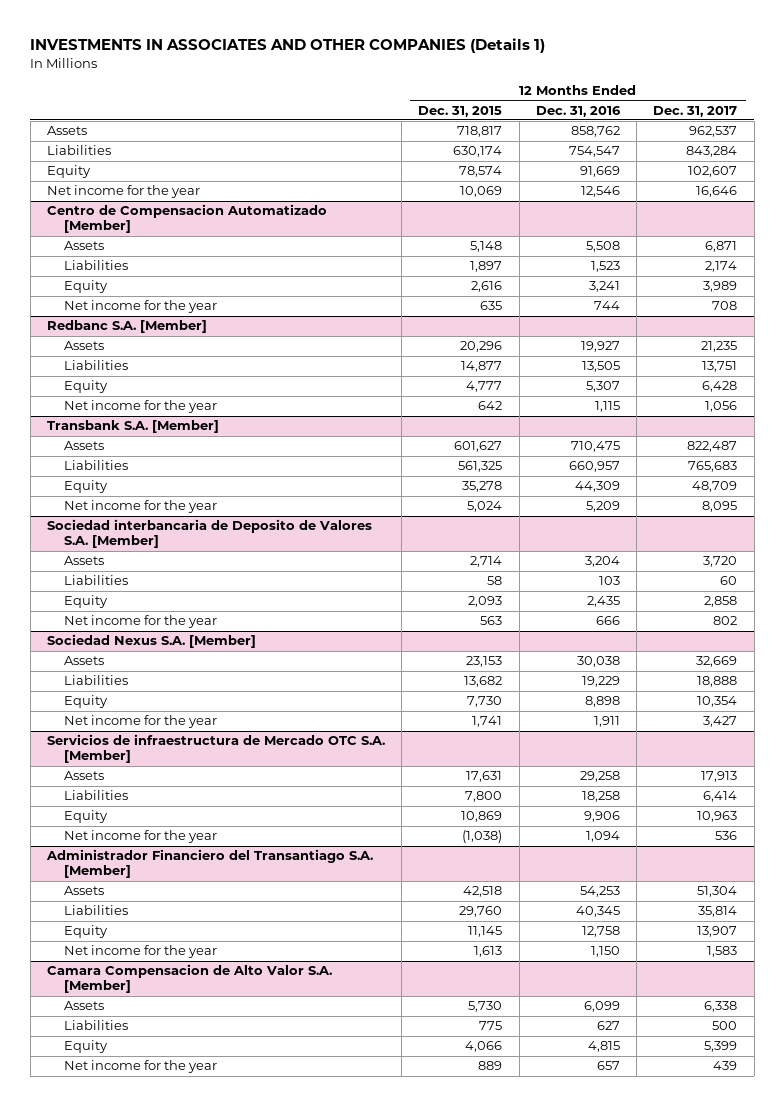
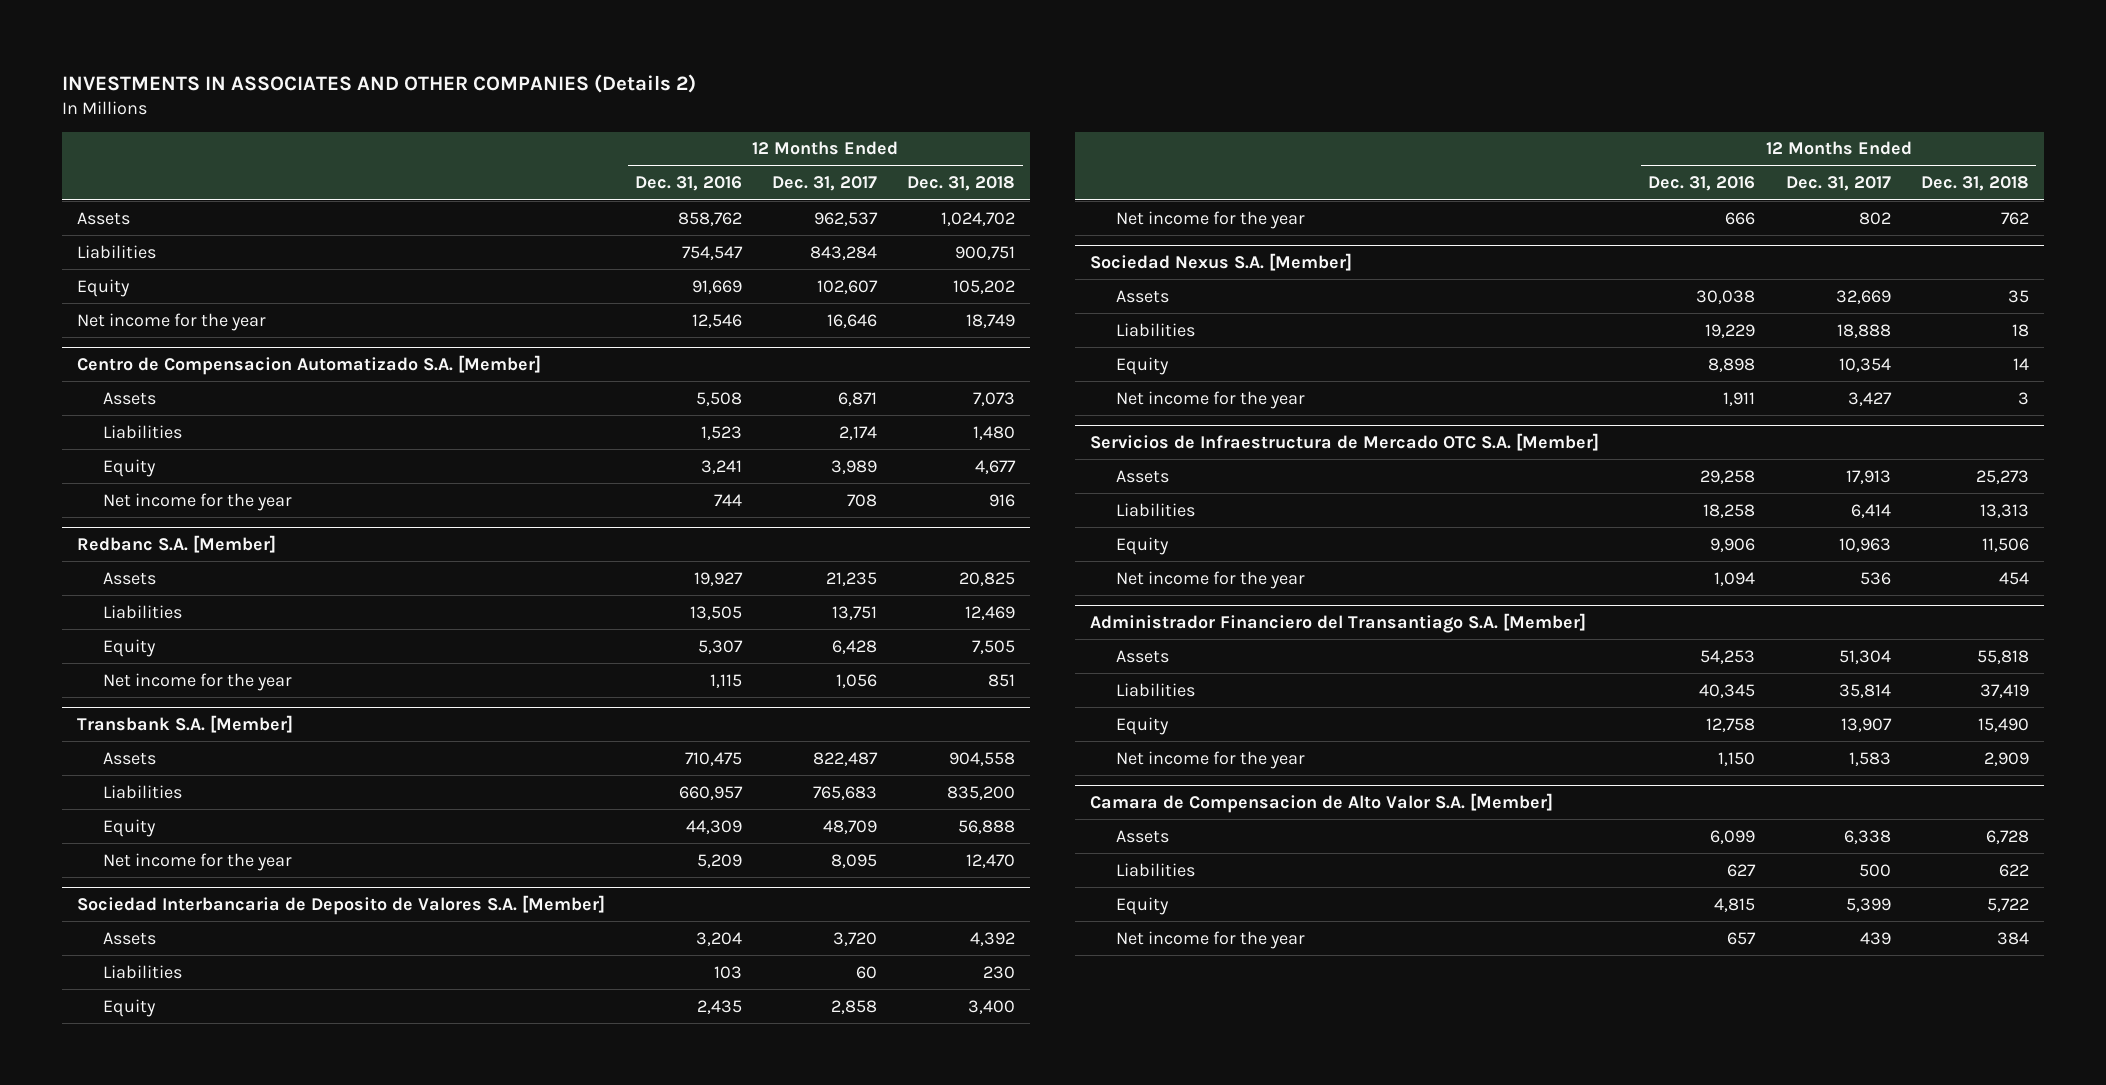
- INVESTMENTS IN ASSOCIATES AND OTHER COMPANIES (Details 1)
+ INVESTMENTS IN ASSOCIATES AND OTHER COMPANIES (Details 2)
- | 12 Months Ended Dec. 31, 2015 | 12 Months Ended Dec. 31, 2016 | 12 Months Ended Dec. 31, 2017
+ | 12 Months Ended Dec. 31, 2016 | 12 Months Ended Dec. 31, 2017 | 12 Months Ended Dec. 31, 2018
- Centro de Compensacion Automatizado [Member]
+ Centro de Compensacion Automatizado S.A. [Member]
- Sociedad interbancaria de Deposito de Valores S.A. [Member]
+ Sociedad Interbancaria de Deposito de Valores S.A. [Member]
- Servicios de infraestructura de Mercado OTC S.A. [Member]
+ Servicios de Infraestructura de Mercado OTC S.A. [Member]
- Camara Compensacion de Alto Valor S.A. [Member]
+ Camara de Compensacion de Alto Valor S.A. [Member]

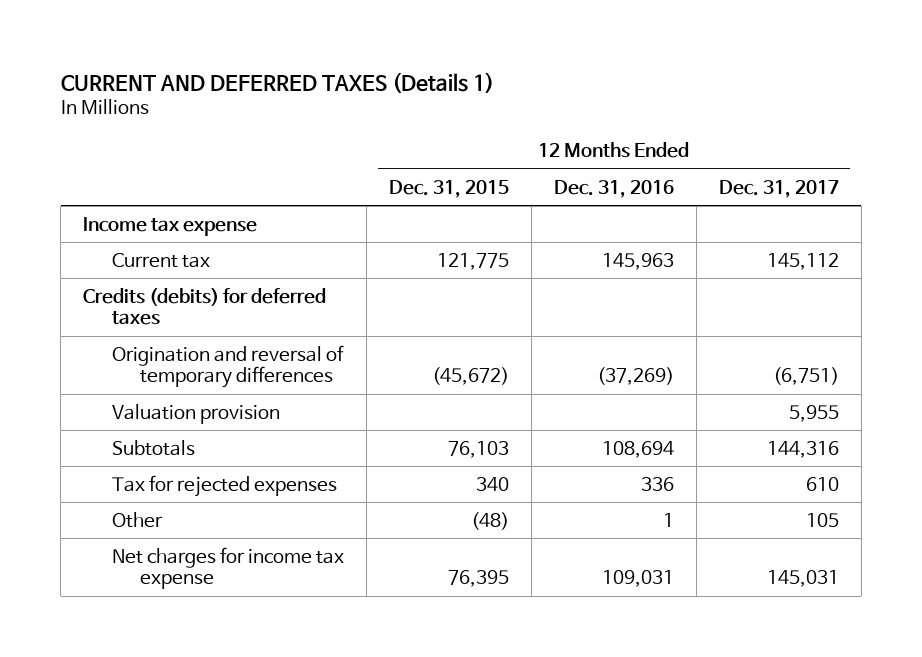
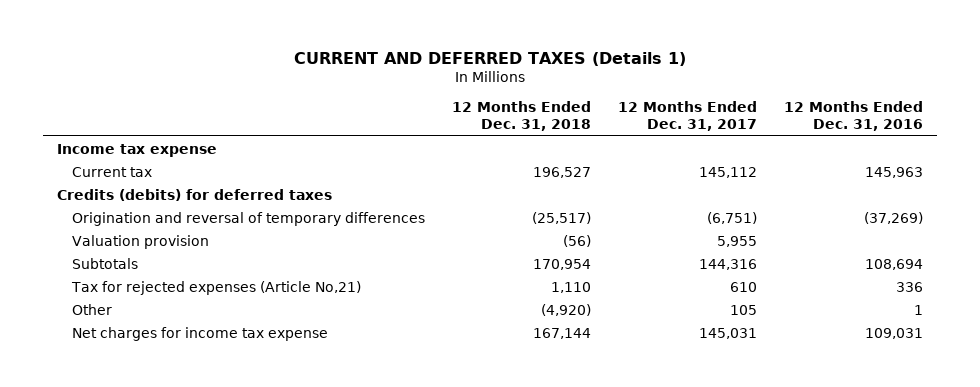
- | 12 Months Ended Dec. 31, 2015 | 12 Months Ended Dec. 31, 2016 | 12 Months Ended Dec. 31, 2017
+ | 12 Months Ended Dec. 31, 2018 | 12 Months Ended Dec. 31, 2017 | 12 Months Ended Dec. 31, 2016
- Tax for rejected expenses | 340 | 336 | 610
+ Tax for rejected expenses (Article No,21) | 1,110 | 610 | 336

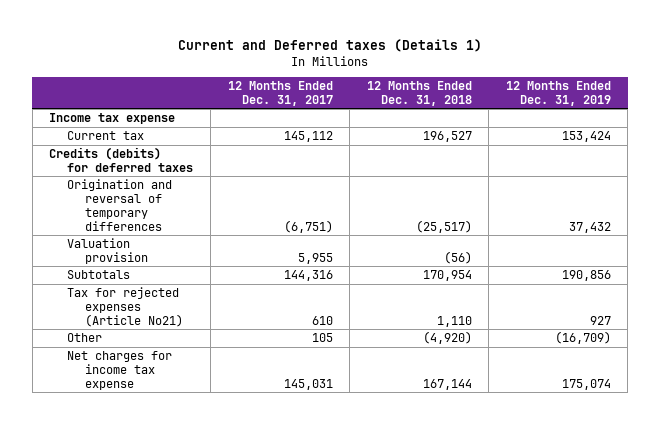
- CURRENT AND DEFERRED TAXES (Details 1)
+ Current and Deferred taxes (Details 1)
- | 12 Months Ended Dec. 31, 2018 | 12 Months Ended Dec. 31, 2017 | 12 Months Ended Dec. 31, 2016
+ | 12 Months Ended Dec. 31, 2017 | 12 Months Ended Dec. 31, 2018 | 12 Months Ended Dec. 31, 2019
- Tax for rejected expenses (Article No,21) | 1,110 | 610 | 336
+ Tax for rejected expenses (Article No21) | 610 | 1,110 | 927

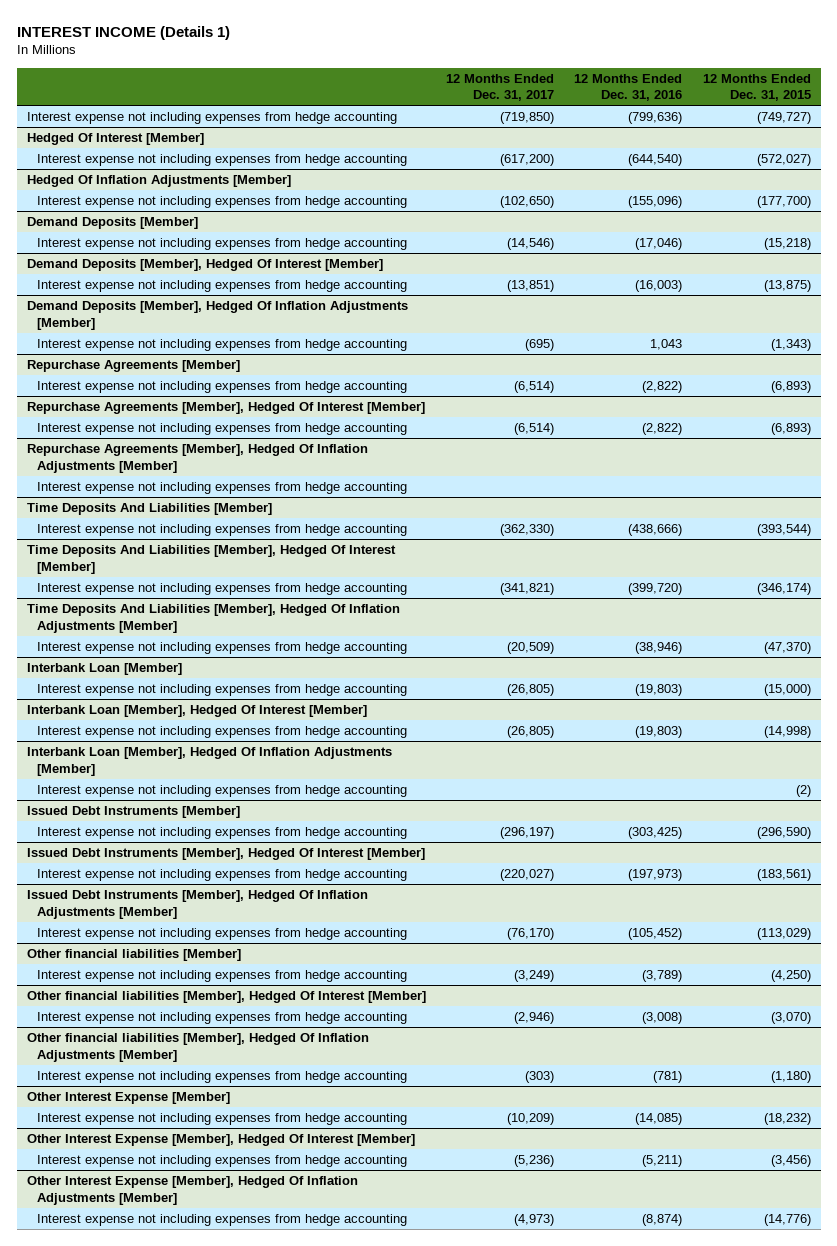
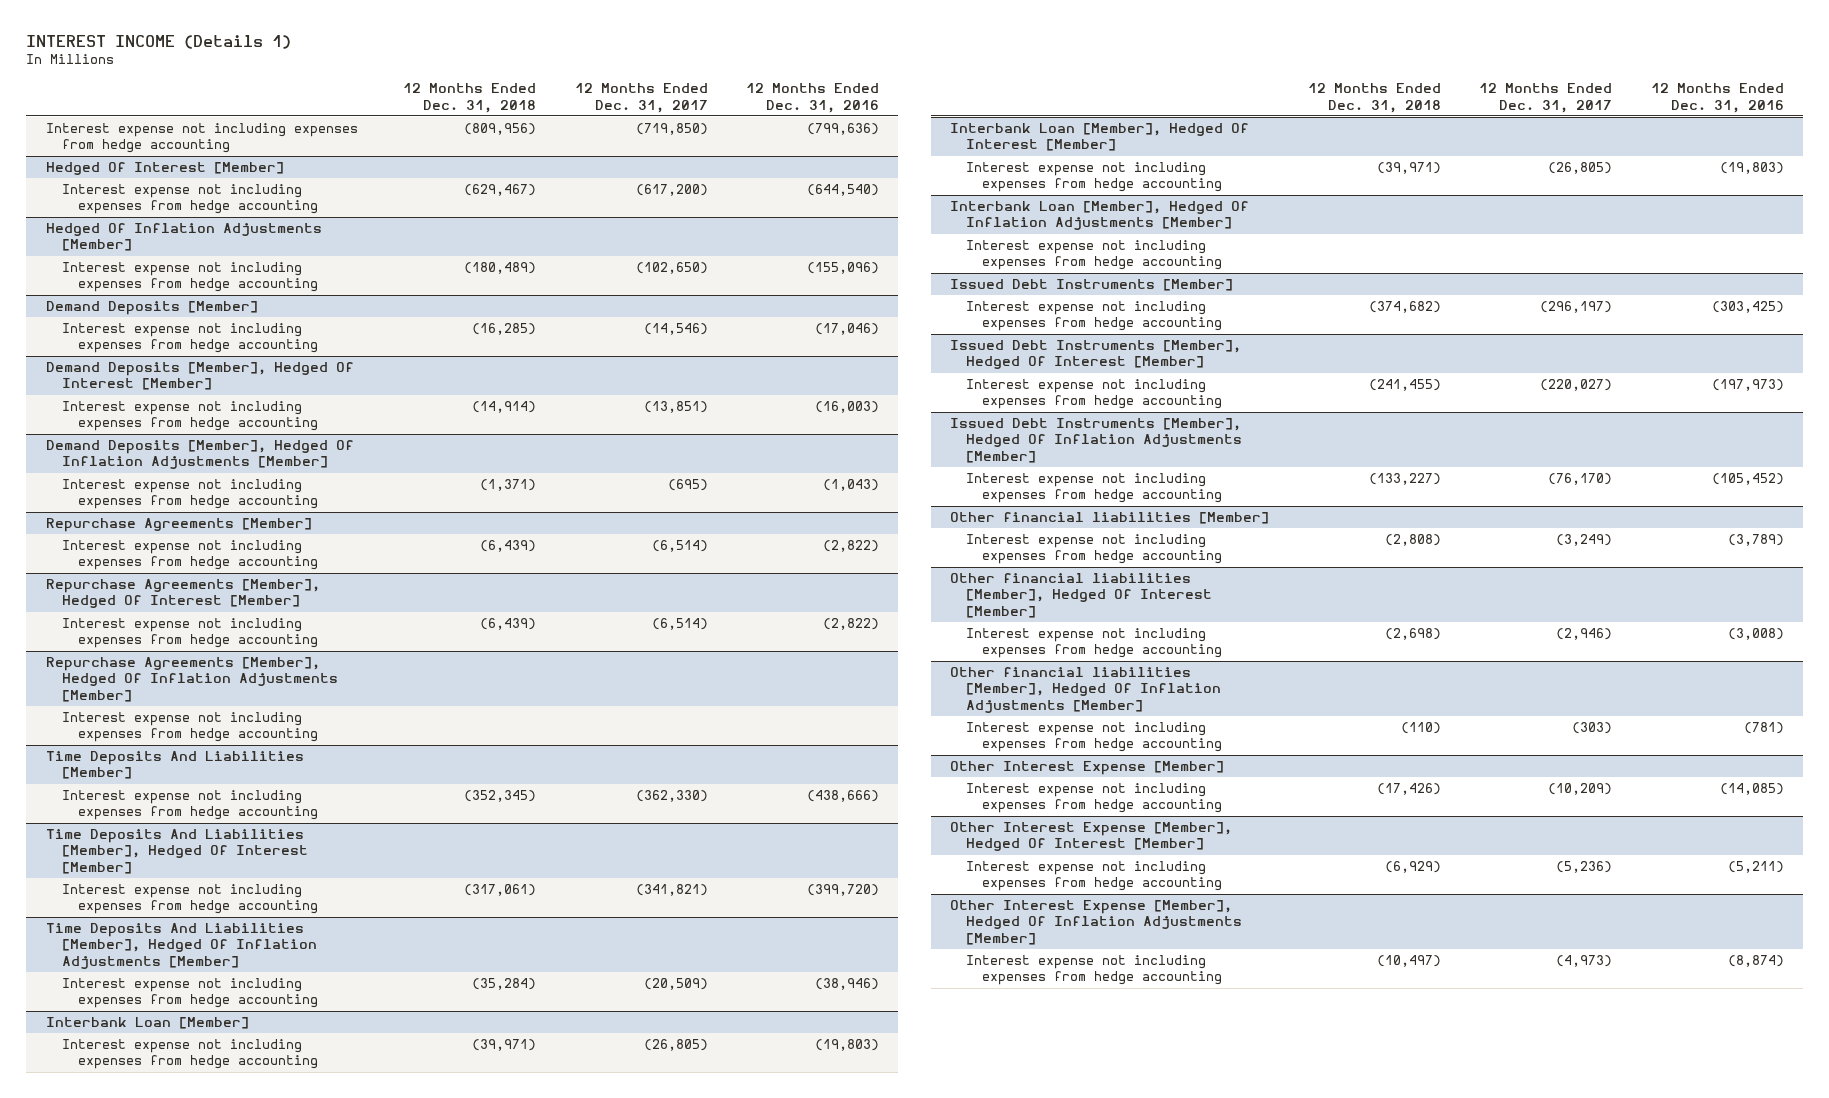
- | 12 Months Ended Dec. 31, 2017 | 12 Months Ended Dec. 31, 2016 | 12 Months Ended Dec. 31, 2015
+ | 12 Months Ended Dec. 31, 2018 | 12 Months Ended Dec. 31, 2017 | 12 Months Ended Dec. 31, 2016
@ Demand Deposits [Member], Hedged Of Inflation Adjustments [Member]
- Interest expense not including expenses from hedge accounting | (695) | 1,043 | (1,343)
+ Interest expense not including expenses from hedge accounting | (1,371) | (695) | (1,043)

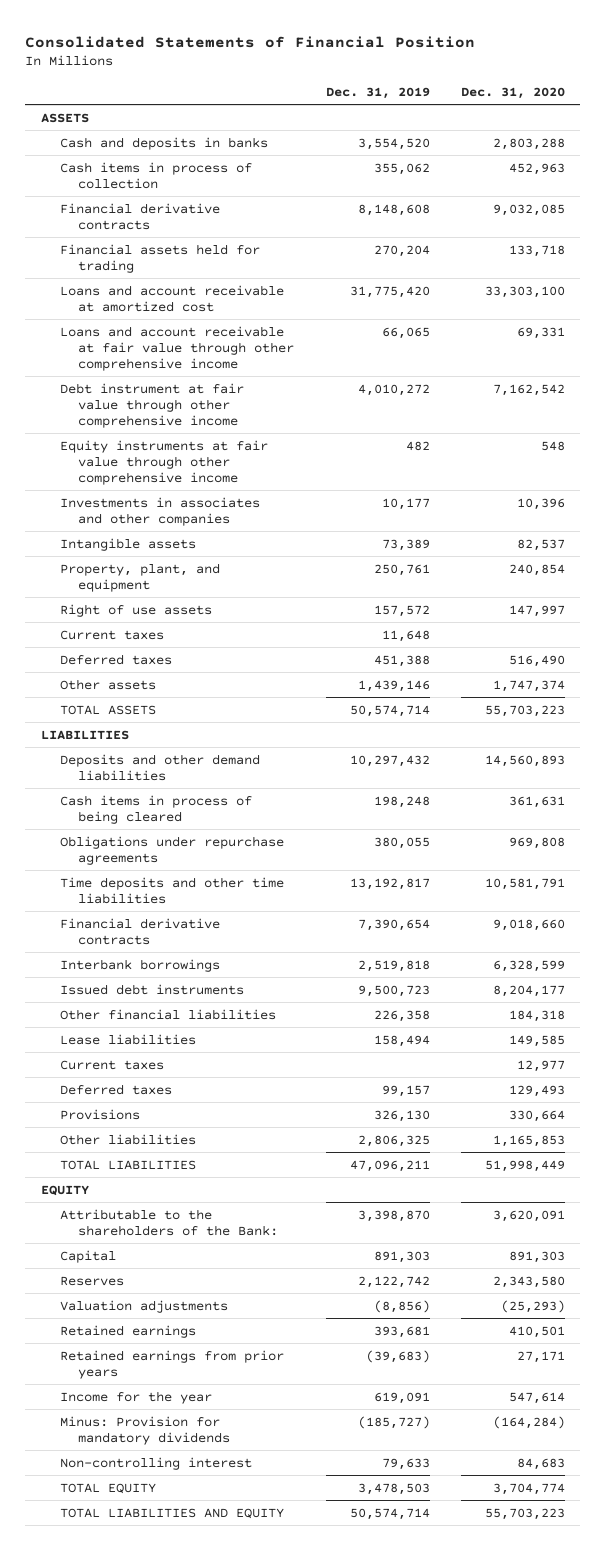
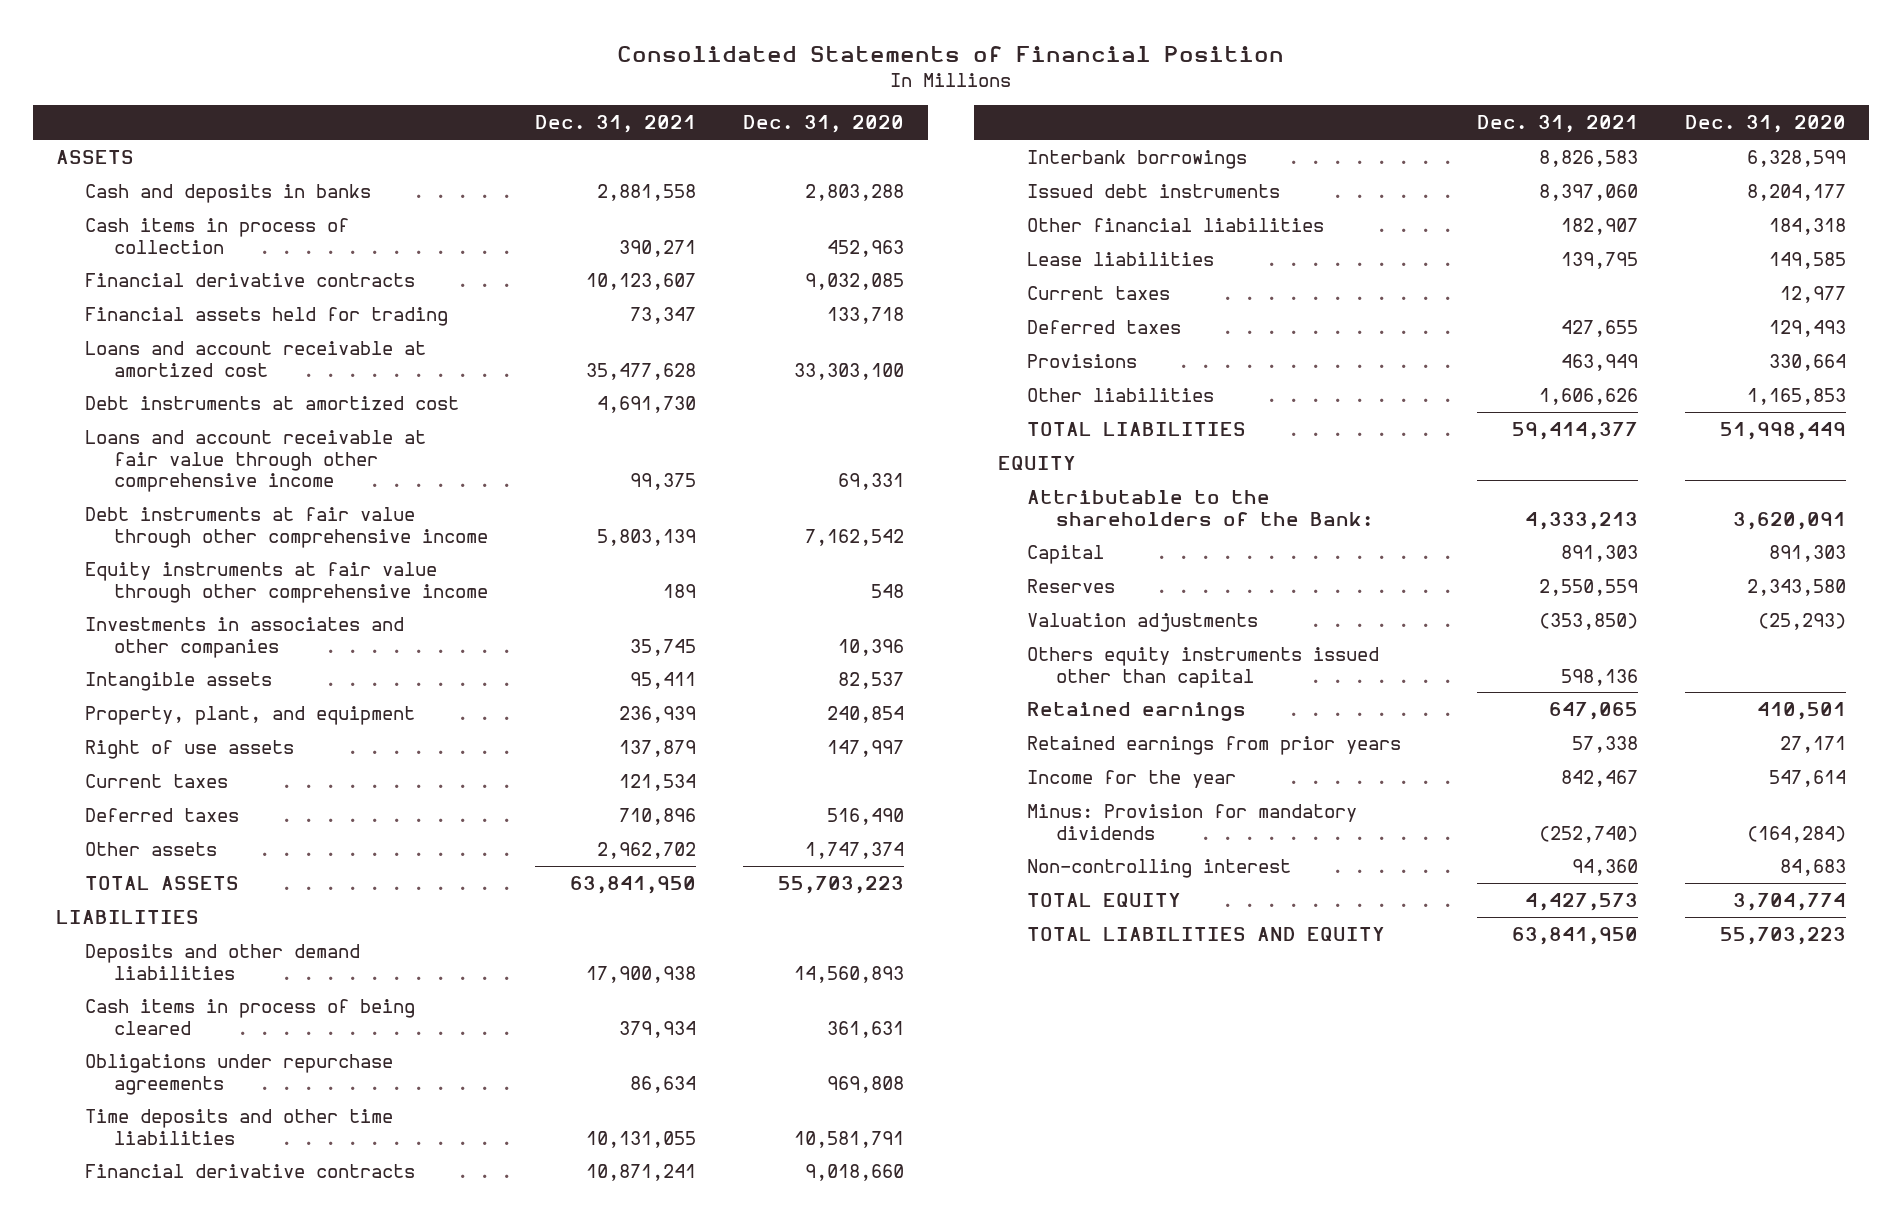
- | Dec. 31, 2019 | Dec. 31, 2020
+ | Dec. 31, 2021 | Dec. 31, 2020
+ Debt instruments at amortized cost | 4,691,730 |
- Debt instrument at fair value through other comprehensive income | 4,010,272 | 7,162,542
+ Debt instruments at fair value through other comprehensive income | 5,803,139 | 7,162,542
+ Others equity instruments issued other than capital | 598,136 |

